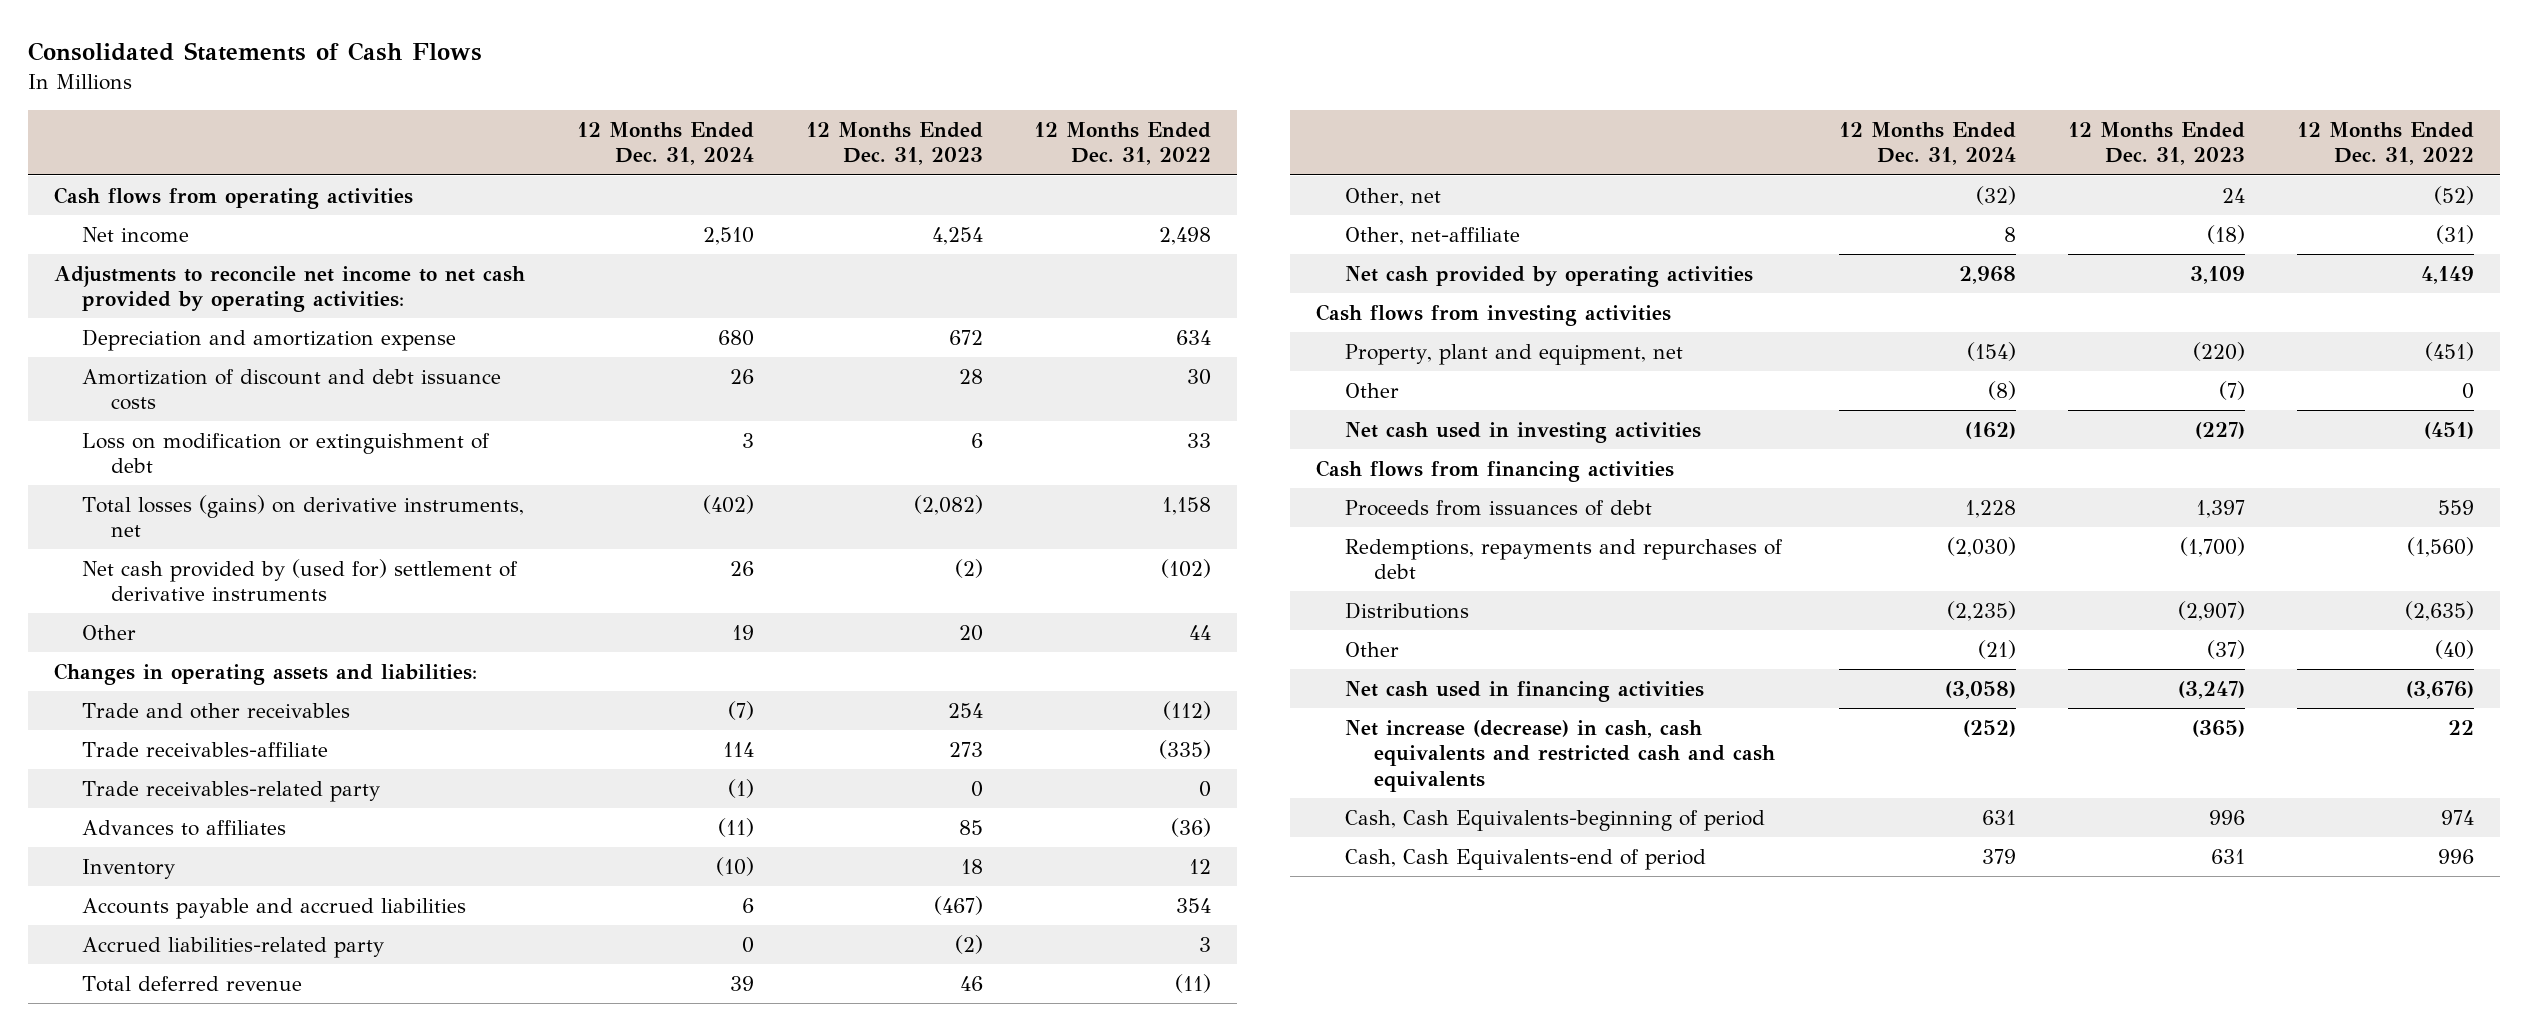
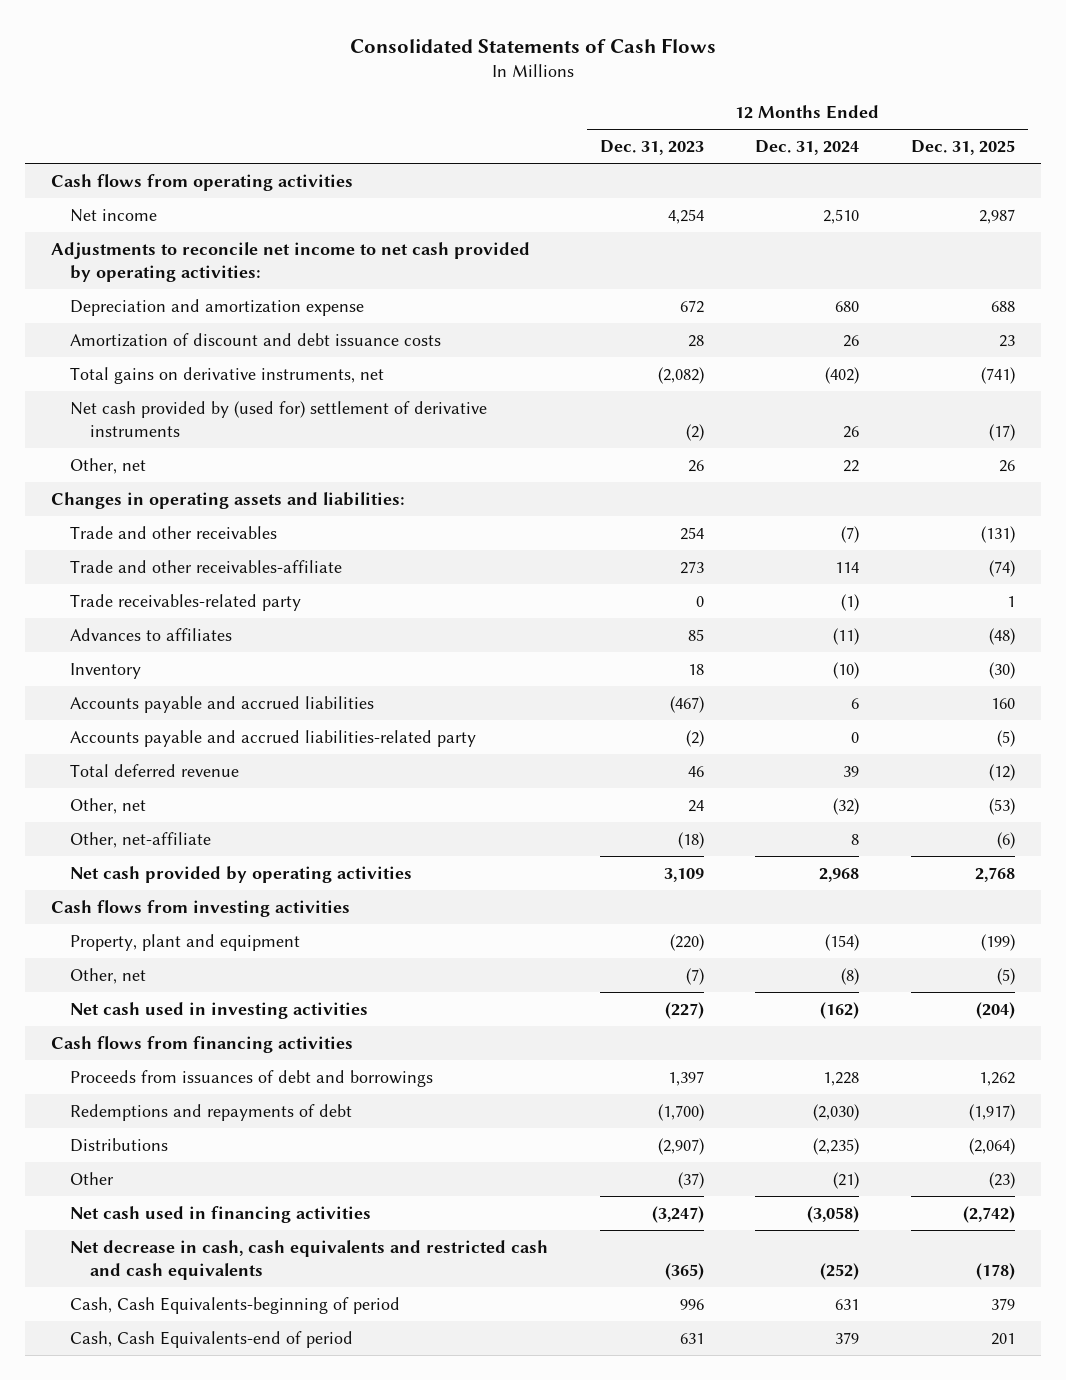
- | 12 Months Ended Dec. 31, 2024 | 12 Months Ended Dec. 31, 2023 | 12 Months Ended Dec. 31, 2022
+ | 12 Months Ended Dec. 31, 2023 | 12 Months Ended Dec. 31, 2024 | 12 Months Ended Dec. 31, 2025
- Loss on modification or extinguishment of debt | 3 | 6 | 33
- Total losses (gains) on derivative instruments, net | (402) | (2,082) | 1,158
+ Total gains on derivative instruments, net | (2,082) | (402) | (741)
- Other | 19 | 20 | 44
+ Other, net | 26 | 22 | 26
- Trade receivables-affiliate | 114 | 273 | (335)
+ Trade and other receivables-affiliate | 273 | 114 | (74)
- Accrued liabilities-related party | 0 | (2) | 3
+ Accounts payable and accrued liabilities-related party | (2) | 0 | (5)
- Property, plant and equipment, net | (154) | (220) | (451)
- Other | (8) | (7) | 0
+ Property, plant and equipment | (220) | (154) | (199)
+ Other, net | (7) | (8) | (5)
- Proceeds from issuances of debt | 1,228 | 1,397 | 559
- Redemptions, repayments and repurchases of debt | (2,030) | (1,700) | (1,560)
+ Proceeds from issuances of debt and borrowings | 1,397 | 1,228 | 1,262
+ Redemptions and repayments of debt | (1,700) | (2,030) | (1,917)
- Net increase (decrease) in cash, cash equivalents and restricted cash and cash equivalents | (252) | (365) | 22
+ Net decrease in cash, cash equivalents and restricted cash and cash equivalents | (365) | (252) | (178)

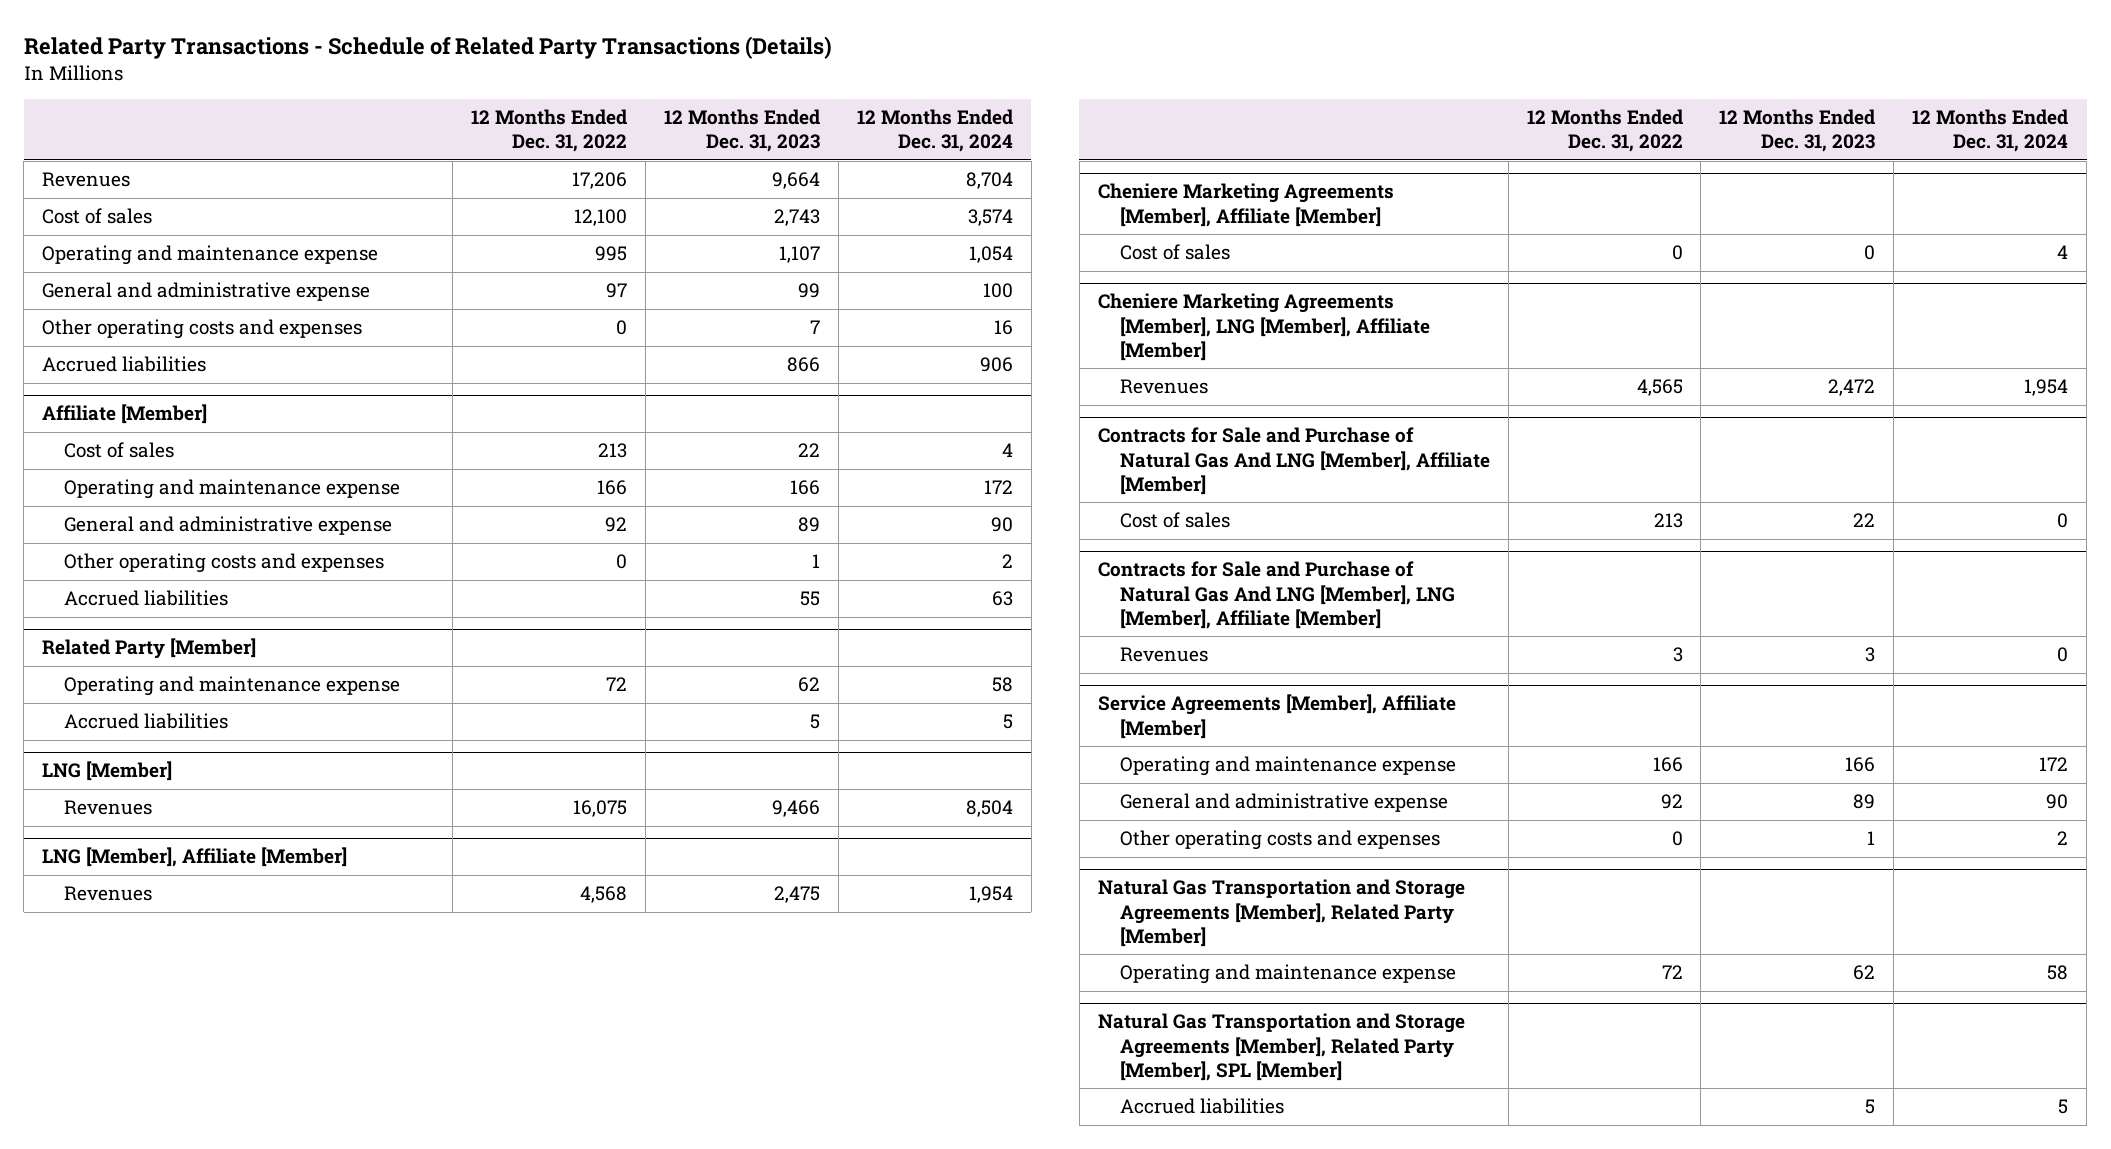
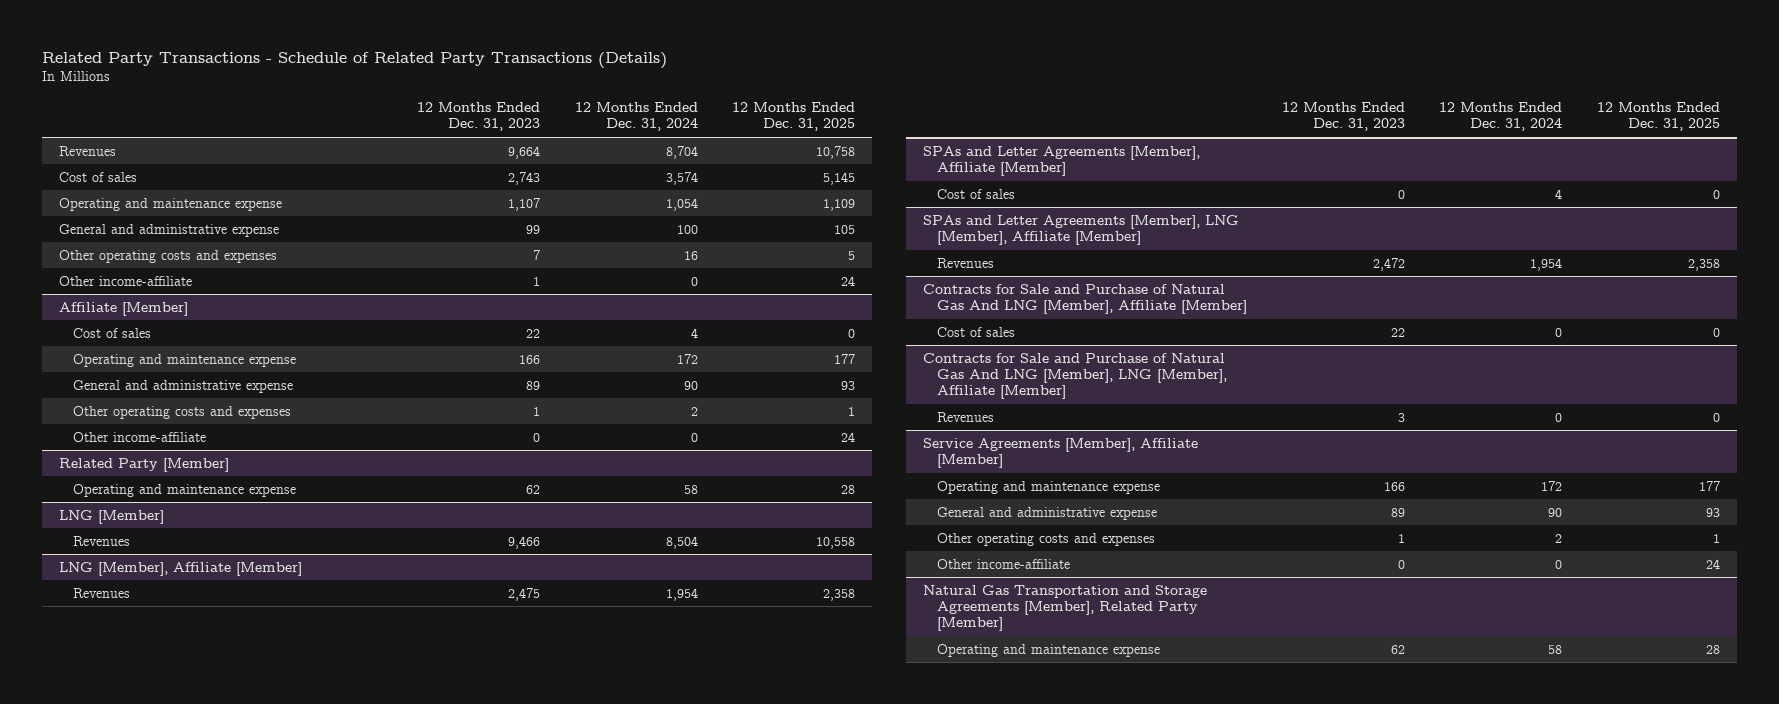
- | 12 Months Ended Dec. 31, 2022 | 12 Months Ended Dec. 31, 2023 | 12 Months Ended Dec. 31, 2024
+ | 12 Months Ended Dec. 31, 2023 | 12 Months Ended Dec. 31, 2024 | 12 Months Ended Dec. 31, 2025
- Accrued liabilities | | 866 | 906
+ Other income-affiliate | 1 | 0 | 24
@ Affiliate [Member]
- Accrued liabilities | | 55 | 63
+ Other income-affiliate | 0 | 0 | 24
@ Related Party [Member]
- Accrued liabilities | | 5 | 5
- Cheniere Marketing Agreements [Member], Affiliate [Member]
+ SPAs and Letter Agreements [Member], Affiliate [Member]
- Cheniere Marketing Agreements [Member], LNG [Member], Affiliate [Member]
+ SPAs and Letter Agreements [Member], LNG [Member], Affiliate [Member]
@ Service Agreements [Member], Affiliate [Member]
+ Other income-affiliate | 0 | 0 | 24
- Natural Gas Transportation and Storage Agreements [Member], Related Party [Member], SPL [Member]
- Accrued liabilities | | 5 | 5

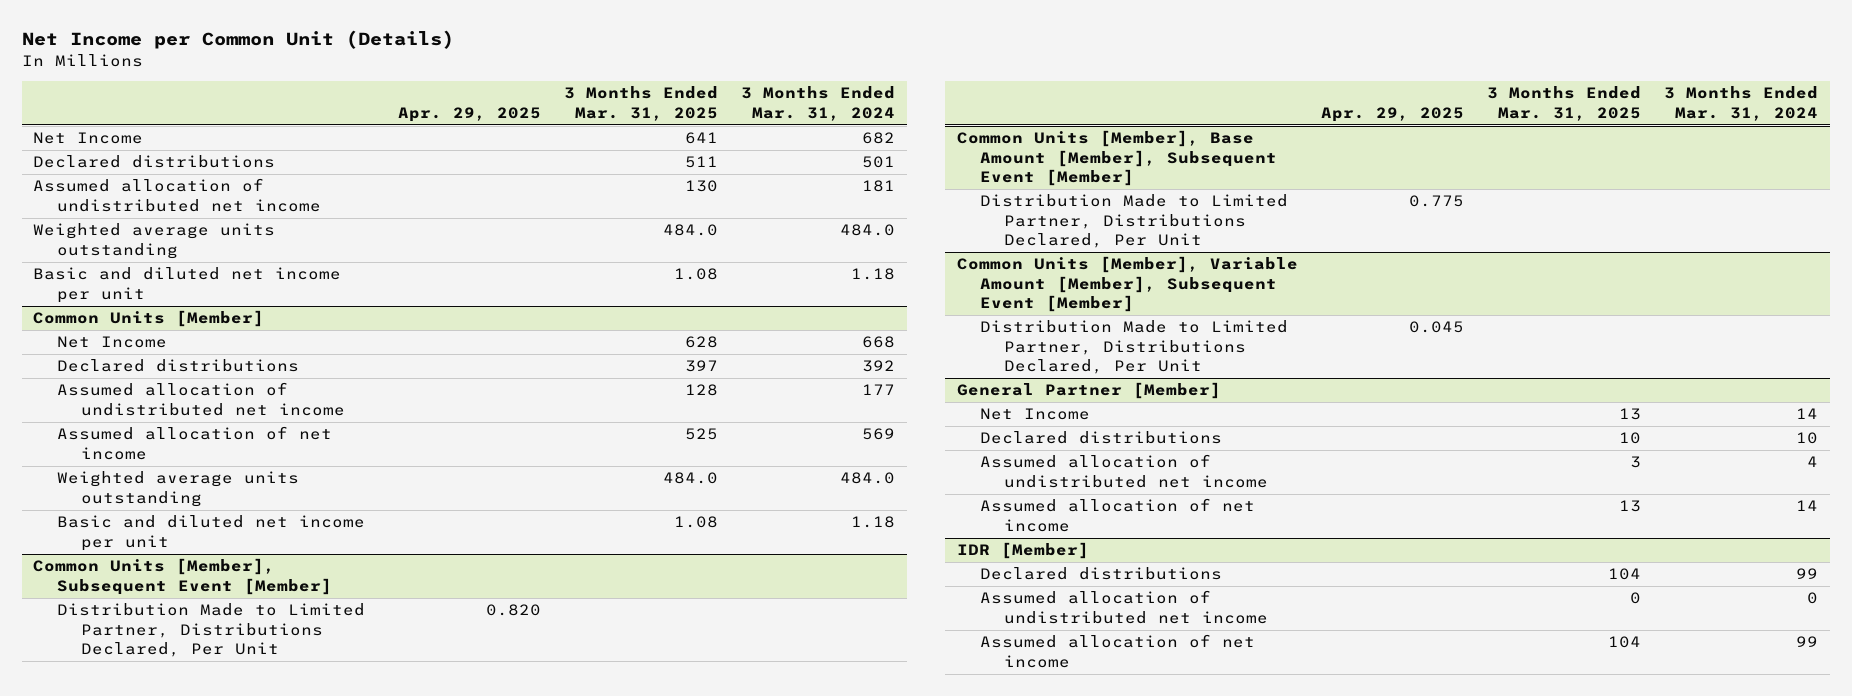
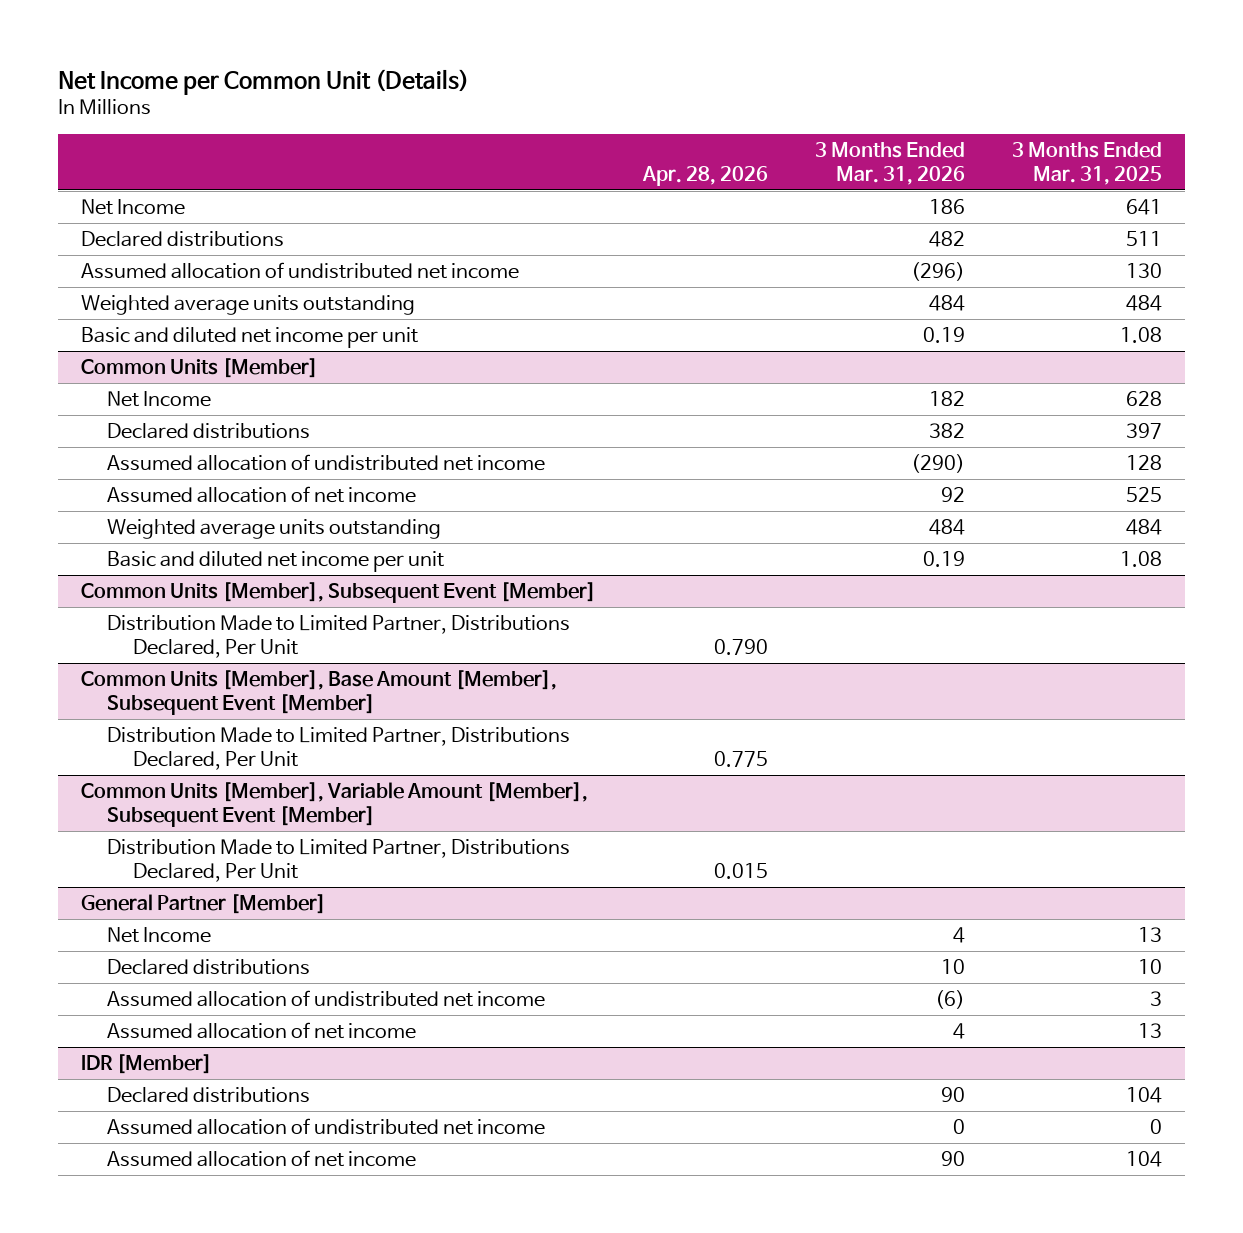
- | Apr. 29, 2025 | 3 Months Ended Mar. 31, 2025 | 3 Months Ended Mar. 31, 2024
+ | Apr. 28, 2026 | 3 Months Ended Mar. 31, 2026 | 3 Months Ended Mar. 31, 2025
- Weighted average units outstanding | | 484.0 | 484.0
+ Weighted average units outstanding | | 484 | 484
@ Common Units [Member]
- Weighted average units outstanding | | 484.0 | 484.0
+ Weighted average units outstanding | | 484 | 484

